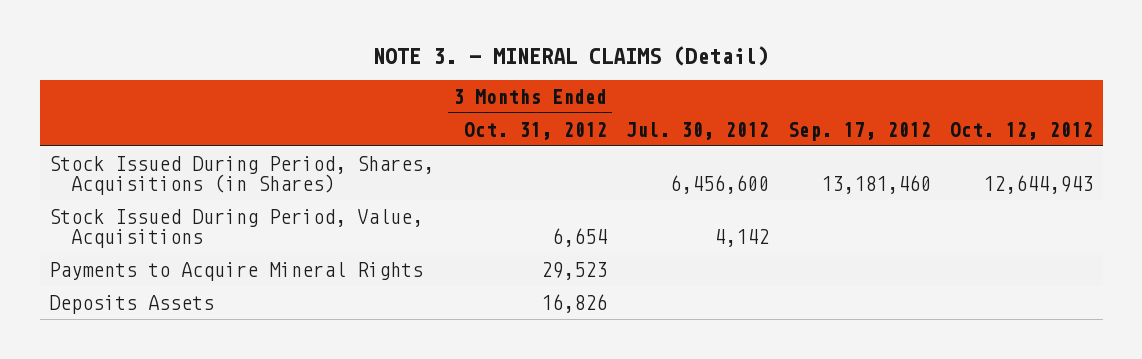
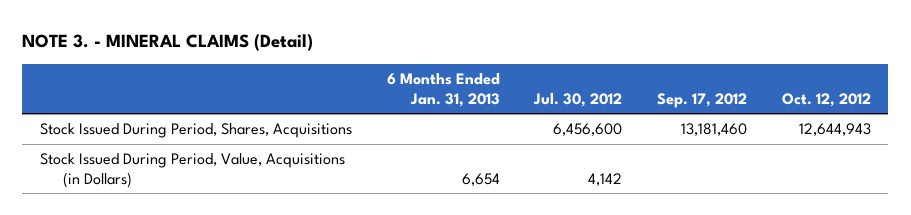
- | 3 Months Ended Oct. 31, 2012 | Jul. 30, 2012 | Sep. 17, 2012 | Oct. 12, 2012
+ | 6 Months Ended Jan. 31, 2013 | Jul. 30, 2012 | Sep. 17, 2012 | Oct. 12, 2012
- Stock Issued During Period, Shares, Acquisitions (in Shares) | | 6,456,600 | 13,181,460 | 12,644,943
- Stock Issued During Period, Value, Acquisitions | 6,654 | 4,142 | |
- Payments to Acquire Mineral Rights | 29,523 | | |
- Deposits Assets | 16,826 | | |
+ Stock Issued During Period, Shares, Acquisitions | | 6,456,600 | 13,181,460 | 12,644,943
+ Stock Issued During Period, Value, Acquisitions (in Dollars) | 6,654 | 4,142 | |

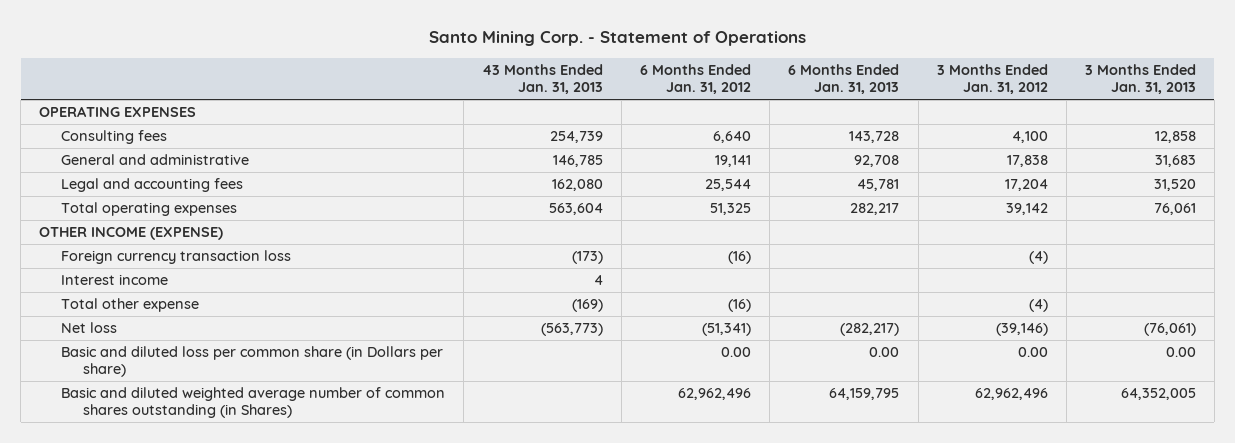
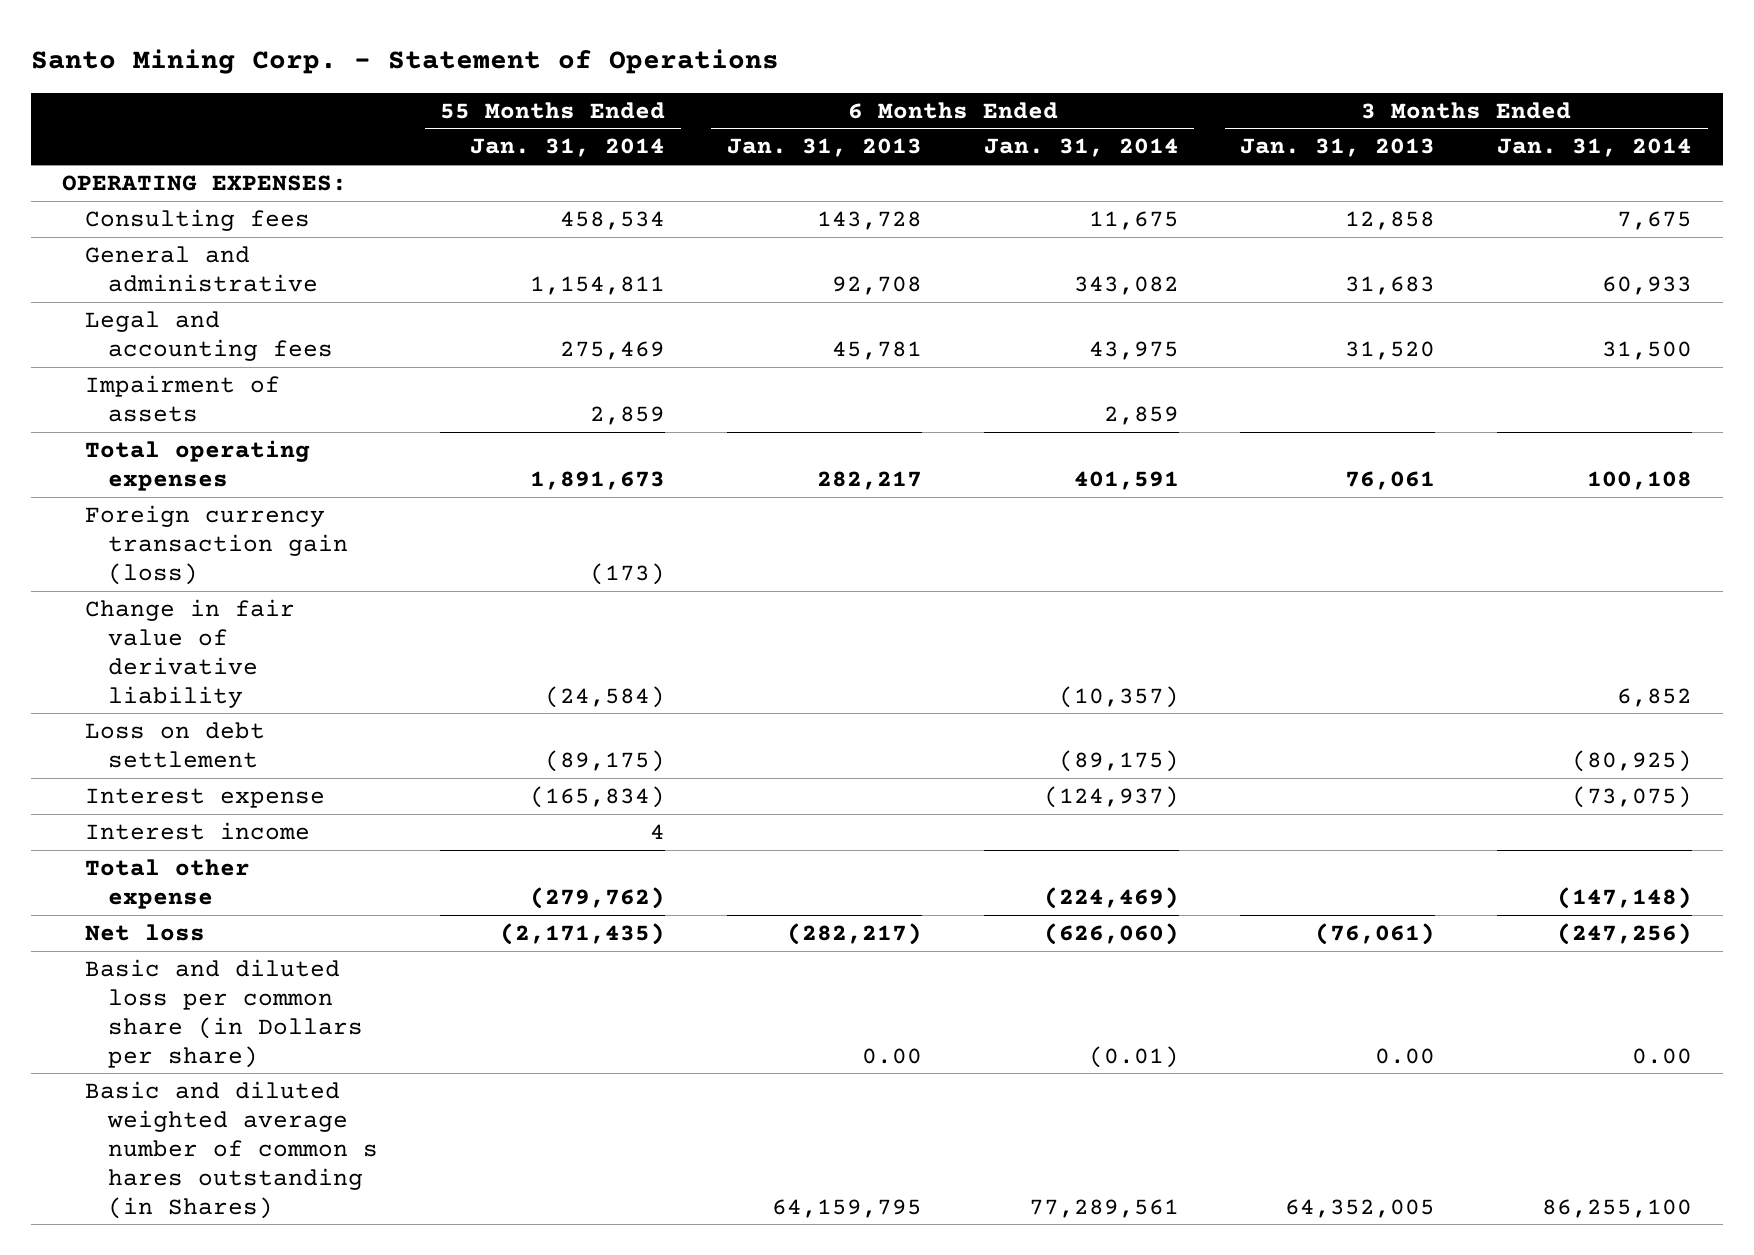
- | 43 Months Ended Jan. 31, 2013 | 6 Months Ended Jan. 31, 2012 | 6 Months Ended Jan. 31, 2013 | 3 Months Ended Jan. 31, 2012 | 3 Months Ended Jan. 31, 2013
+ | 55 Months Ended Jan. 31, 2014 | 6 Months Ended Jan. 31, 2013 | 6 Months Ended Jan. 31, 2014 | 3 Months Ended Jan. 31, 2013 | 3 Months Ended Jan. 31, 2014
- OPERATING EXPENSES
+ OPERATING EXPENSES:
+ Impairment of assets | 2,859 | | 2,859 | |
- OTHER INCOME (EXPENSE)
- Foreign currency transaction loss | (173) | (16) | | (4) |
+ Foreign currency transaction gain (loss) | (173) | | | |
+ Change in fair value of derivative liability | (24,584) | | (10,357) | | 6,852
+ Loss on debt settlement | (89,175) | | (89,175) | | (80,925)
+ Interest expense | (165,834) | | (124,937) | | (73,075)
- Basic and diluted weighted average number of common shares outstanding (in Shares) | | 62,962,496 | 64,159,795 | 62,962,496 | 64,352,005
+ Basic and diluted weighted average number of common s hares outstanding (in Shares) | | 64,159,795 | 77,289,561 | 64,352,005 | 86,255,100

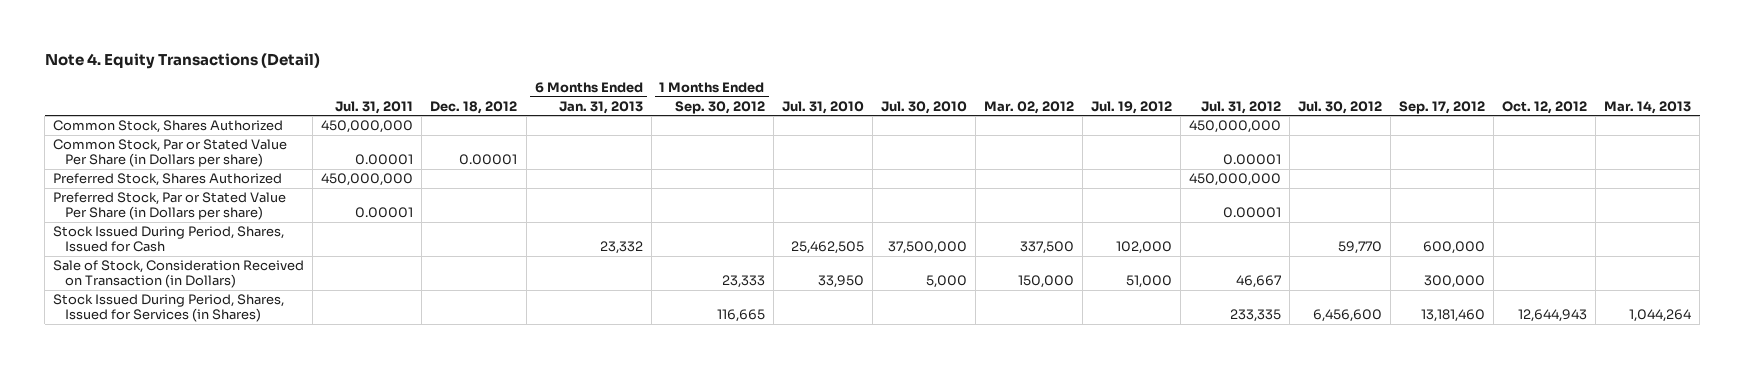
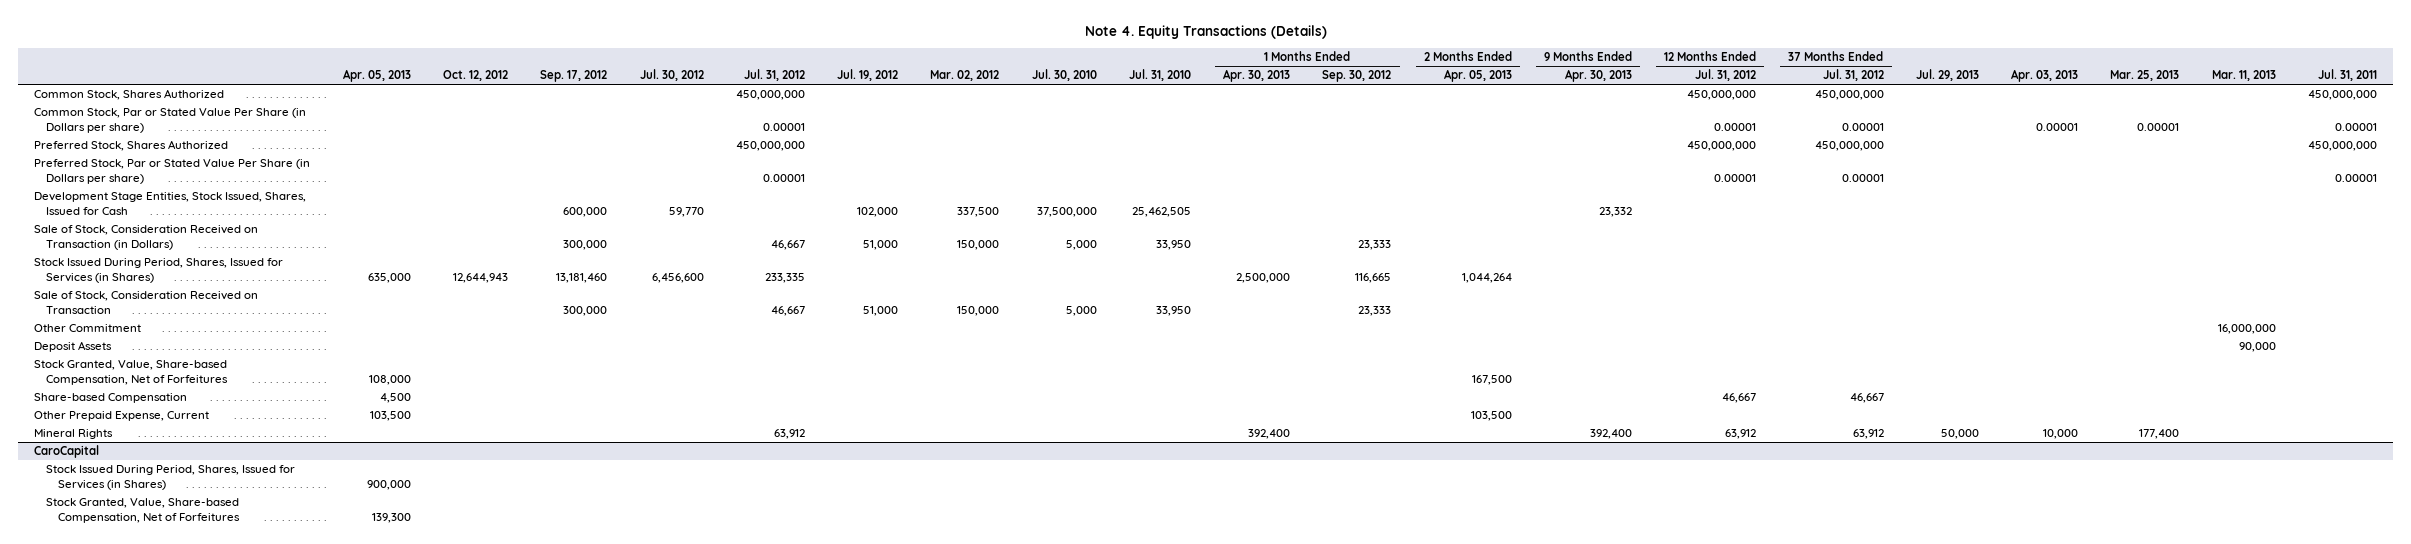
- Note 4. Equity Transactions (Detail)
+ Note 4. Equity Transactions (Details)
- | Jul. 31, 2011 | Dec. 18, 2012 | 6 Months Ended Jan. 31, 2013 | 1 Months Ended Sep. 30, 2012 | Jul. 31, 2010 | Jul. 30, 2010 | Mar. 02, 2012 | Jul. 19, 2012 | Jul. 31, 2012 | Jul. 30, 2012 | Sep. 17, 2012 | Oct. 12, 2012 | Mar. 14, 2013
+ | Apr. 05, 2013 | Oct. 12, 2012 | Sep. 17, 2012 | Jul. 30, 2012 | Jul. 31, 2012 | Jul. 19, 2012 | Mar. 02, 2012 | Jul. 30, 2010 | Jul. 31, 2010 | 1 Months Ended Apr. 30, 2013 | 1 Months Ended Sep. 30, 2012 | 2 Months Ended Apr. 05, 2013 | 9 Months Ended Apr. 30, 2013 | 12 Months Ended Jul. 31, 2012 | 37 Months Ended Jul. 31, 2012 | Jul. 29, 2013 | Apr. 03, 2013 | Mar. 25, 2013 | Mar. 11, 2013 | Jul. 31, 2011
- Stock Issued During Period, Shares, Issued for Cash | | | 23,332 | | 25,462,505 | 37,500,000 | 337,500 | 102,000 | | 59,770 | 600,000 | |
+ Development Stage Entities, Stock Issued, Shares, Issued for Cash | | | 600,000 | 59,770 | | 102,000 | 337,500 | 37,500,000 | 25,462,505 | | | | 23,332 | | | | | | |
+ Sale of Stock, Consideration Received on Transaction | | | 300,000 | | 46,667 | 51,000 | 150,000 | 5,000 | 33,950 | | 23,333 | | | | | | | | |
+ Other Commitment | | | | | | | | | | | | | | | | | | | 16,000,000 |
+ Deposit Assets | | | | | | | | | | | | | | | | | | | 90,000 |
+ Stock Granted, Value, Share-based Compensation, Net of Forfeitures | 108,000 | | | | | | | | | | | 167,500 | | | | | | | |
+ Share-based Compensation | 4,500 | | | | | | | | | | | | | 46,667 | 46,667 | | | | |
+ Other Prepaid Expense, Current | 103,500 | | | | | | | | | | | 103,500 | | | | | | | |
+ Mineral Rights | | | | | 63,912 | | | | | 392,400 | | | 392,400 | 63,912 | 63,912 | 50,000 | 10,000 | 177,400 | |
+ CaroCapital
+ Stock Issued During Period, Shares, Issued for Services (in Shares) | 900,000 | | | | | | | | | | | | | | | | | | |
+ Stock Granted, Value, Share-based Compensation, Net of Forfeitures | 139,300 | | | | | | | | | | | | | | | | | | |

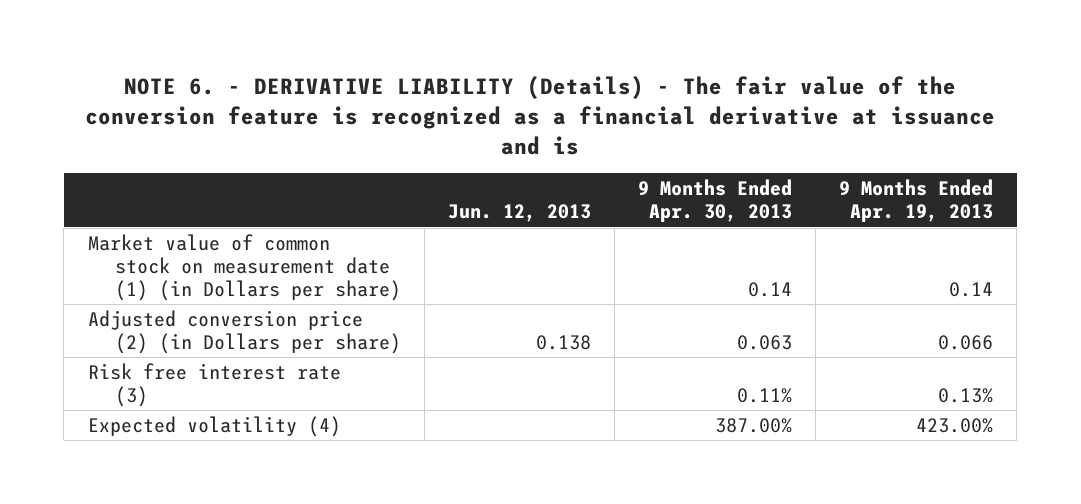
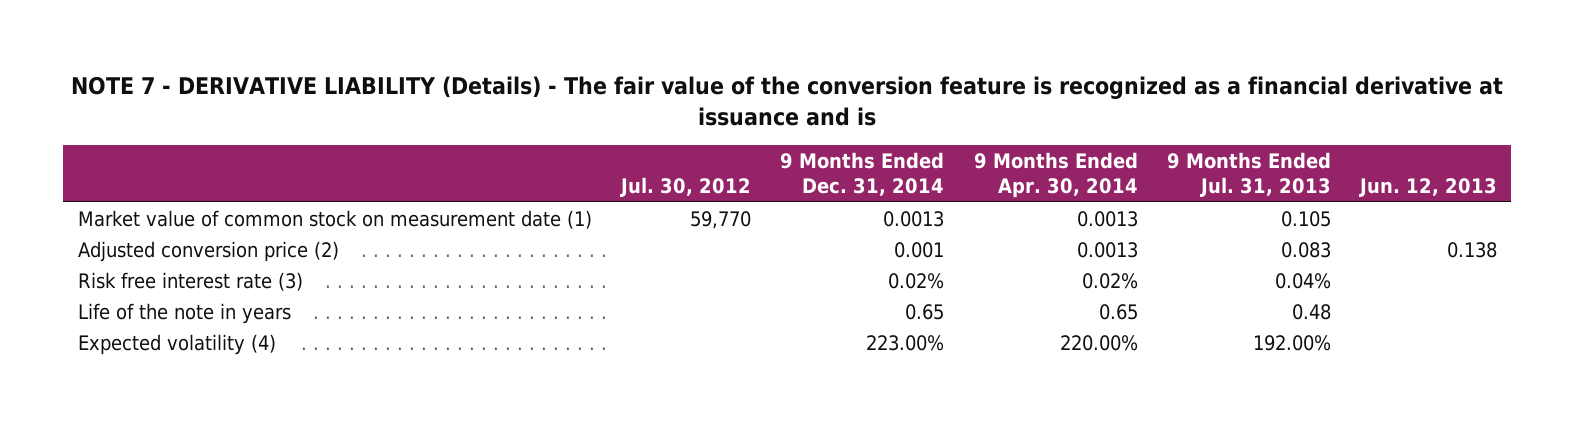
- NOTE 6. - DERIVATIVE LIABILITY (Details) - The fair value of the conversion feature is recognized as a financial derivative at issuance and is
+ NOTE 7 - DERIVATIVE LIABILITY (Details) - The fair value of the conversion feature is recognized as a financial derivative at issuance and is
- | Jun. 12, 2013 | 9 Months Ended Apr. 30, 2013 | 9 Months Ended Apr. 19, 2013
+ | Jul. 30, 2012 | 9 Months Ended Dec. 31, 2014 | 9 Months Ended Apr. 30, 2014 | 9 Months Ended Jul. 31, 2013 | Jun. 12, 2013
- Market value of common stock on measurement date (1) (in Dollars per share) | | 0.14 | 0.14
- Adjusted conversion price (2) (in Dollars per share) | 0.138 | 0.063 | 0.066
+ Market value of common stock on measurement date (1) | 59,770 | 0.0013 | 0.0013 | 0.105 |
+ Adjusted conversion price (2) | | 0.001 | 0.0013 | 0.083 | 0.138
+ Life of the note in years | | 0.65 | 0.65 | 0.48 |

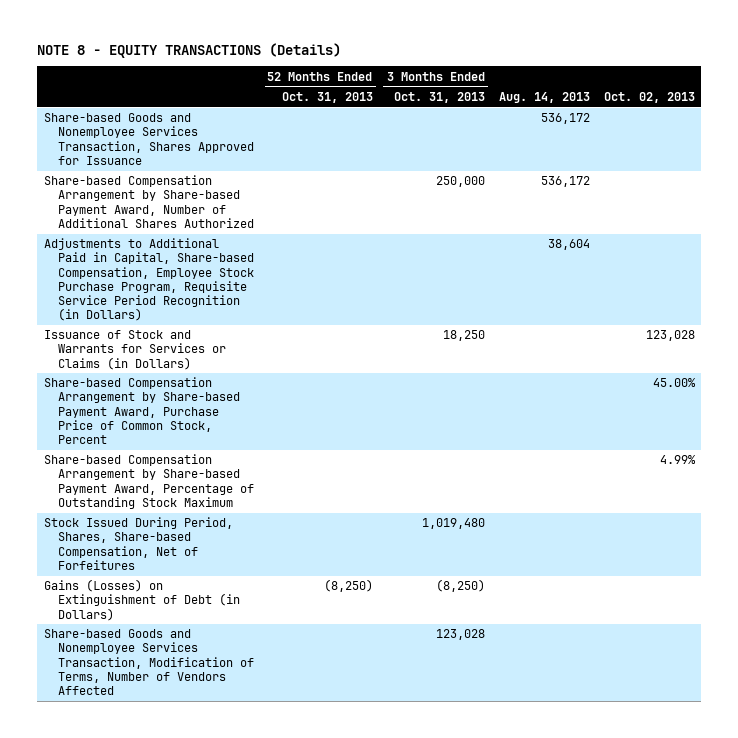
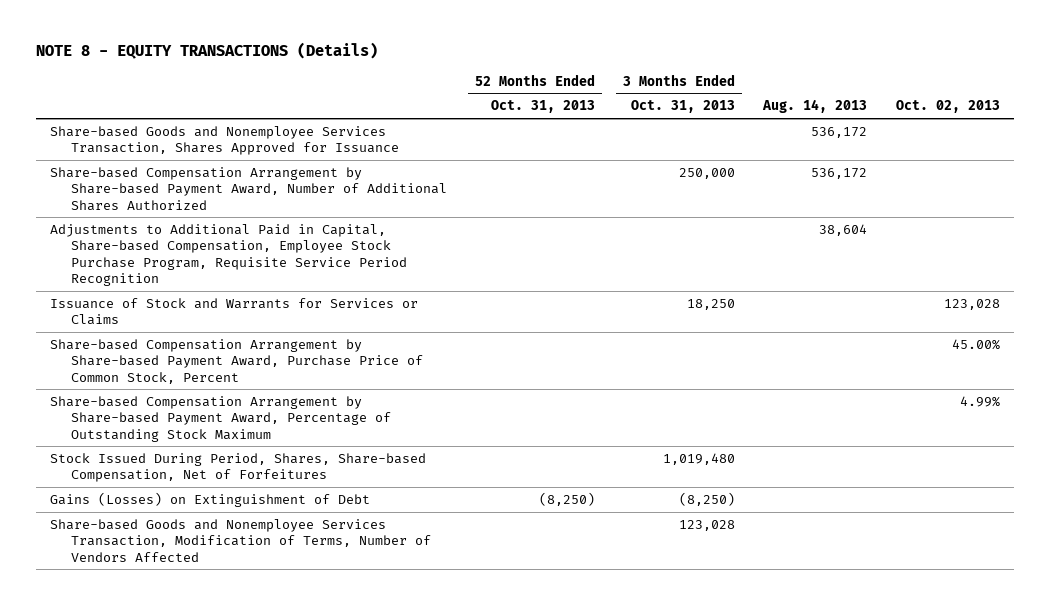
- Adjustments to Additional Paid in Capital, Share-based Compensation, Employee Stock Purchase Program, Requisite Service Period Recognition (in Dollars) | | | 38,604 |
- Issuance of Stock and Warrants for Services or Claims (in Dollars) | | 18,250 | | 123,028
+ Adjustments to Additional Paid in Capital, Share-based Compensation, Employee Stock Purchase Program, Requisite Service Period Recognition | | | 38,604 |
+ Issuance of Stock and Warrants for Services or Claims | | 18,250 | | 123,028
- Gains (Losses) on Extinguishment of Debt (in Dollars) | (8,250) | (8,250) | |
+ Gains (Losses) on Extinguishment of Debt | (8,250) | (8,250) | |

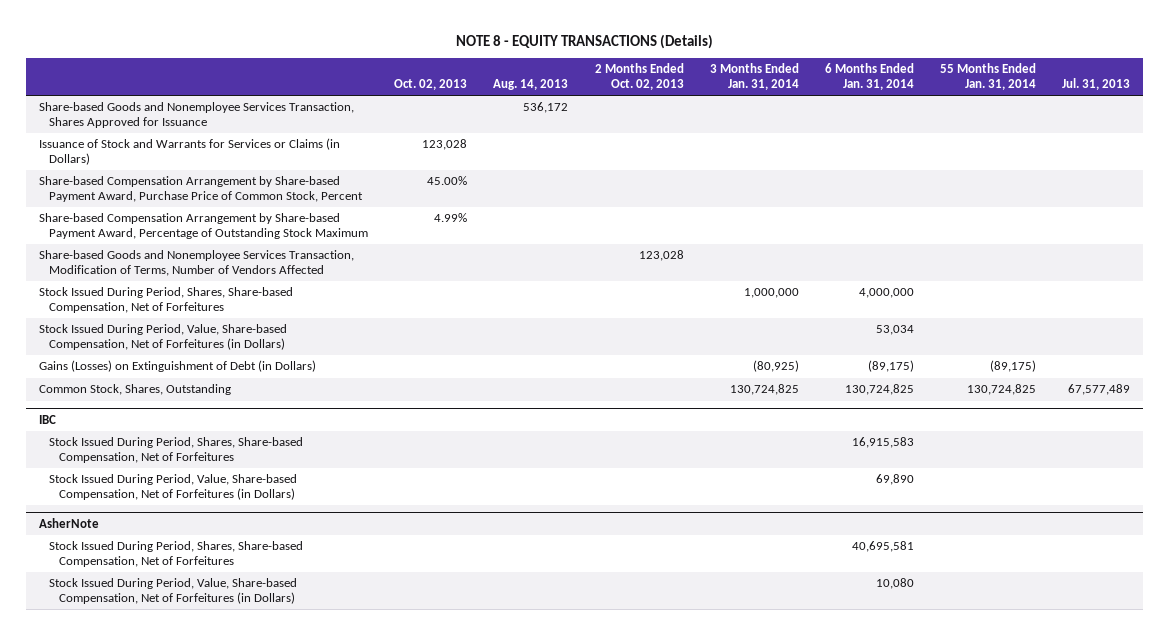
- | 52 Months Ended Oct. 31, 2013 | 3 Months Ended Oct. 31, 2013 | Aug. 14, 2013 | Oct. 02, 2013
+ | Oct. 02, 2013 | Aug. 14, 2013 | 2 Months Ended Oct. 02, 2013 | 3 Months Ended Jan. 31, 2014 | 6 Months Ended Jan. 31, 2014 | 55 Months Ended Jan. 31, 2014 | Jul. 31, 2013
- Share-based Compensation Arrangement by Share-based Payment Award, Number of Additional Shares Authorized | | 250,000 | 536,172 |
- Adjustments to Additional Paid in Capital, Share-based Compensation, Employee Stock Purchase Program, Requisite Service Period Recognition | | | 38,604 |
- Issuance of Stock and Warrants for Services or Claims | | 18,250 | | 123,028
+ Issuance of Stock and Warrants for Services or Claims (in Dollars) | 123,028 | | | | | |
- Gains (Losses) on Extinguishment of Debt | (8,250) | (8,250) | |
moved down: Stock Issued During Period, Shares, Share-based Compensation, Net of Forfeitures | | | | 1,000,000 | 4,000,000 | |
+ Stock Issued During Period, Value, Share-based Compensation, Net of Forfeitures (in Dollars) | | | | | 53,034 | |
+ Gains (Losses) on Extinguishment of Debt (in Dollars) | | | | (80,925) | (89,175) | (89,175) |
+ Common Stock, Shares, Outstanding | | | | 130,724,825 | 130,724,825 | 130,724,825 | 67,577,489
+ IBC
+ Stock Issued During Period, Shares, Share-based Compensation, Net of Forfeitures | | | | | 16,915,583 | |
+ Stock Issued During Period, Value, Share-based Compensation, Net of Forfeitures (in Dollars) | | | | | 69,890 | |
+ AsherNote
+ Stock Issued During Period, Shares, Share-based Compensation, Net of Forfeitures | | | | | 40,695,581 | |
+ Stock Issued During Period, Value, Share-based Compensation, Net of Forfeitures (in Dollars) | | | | | 10,080 | |

